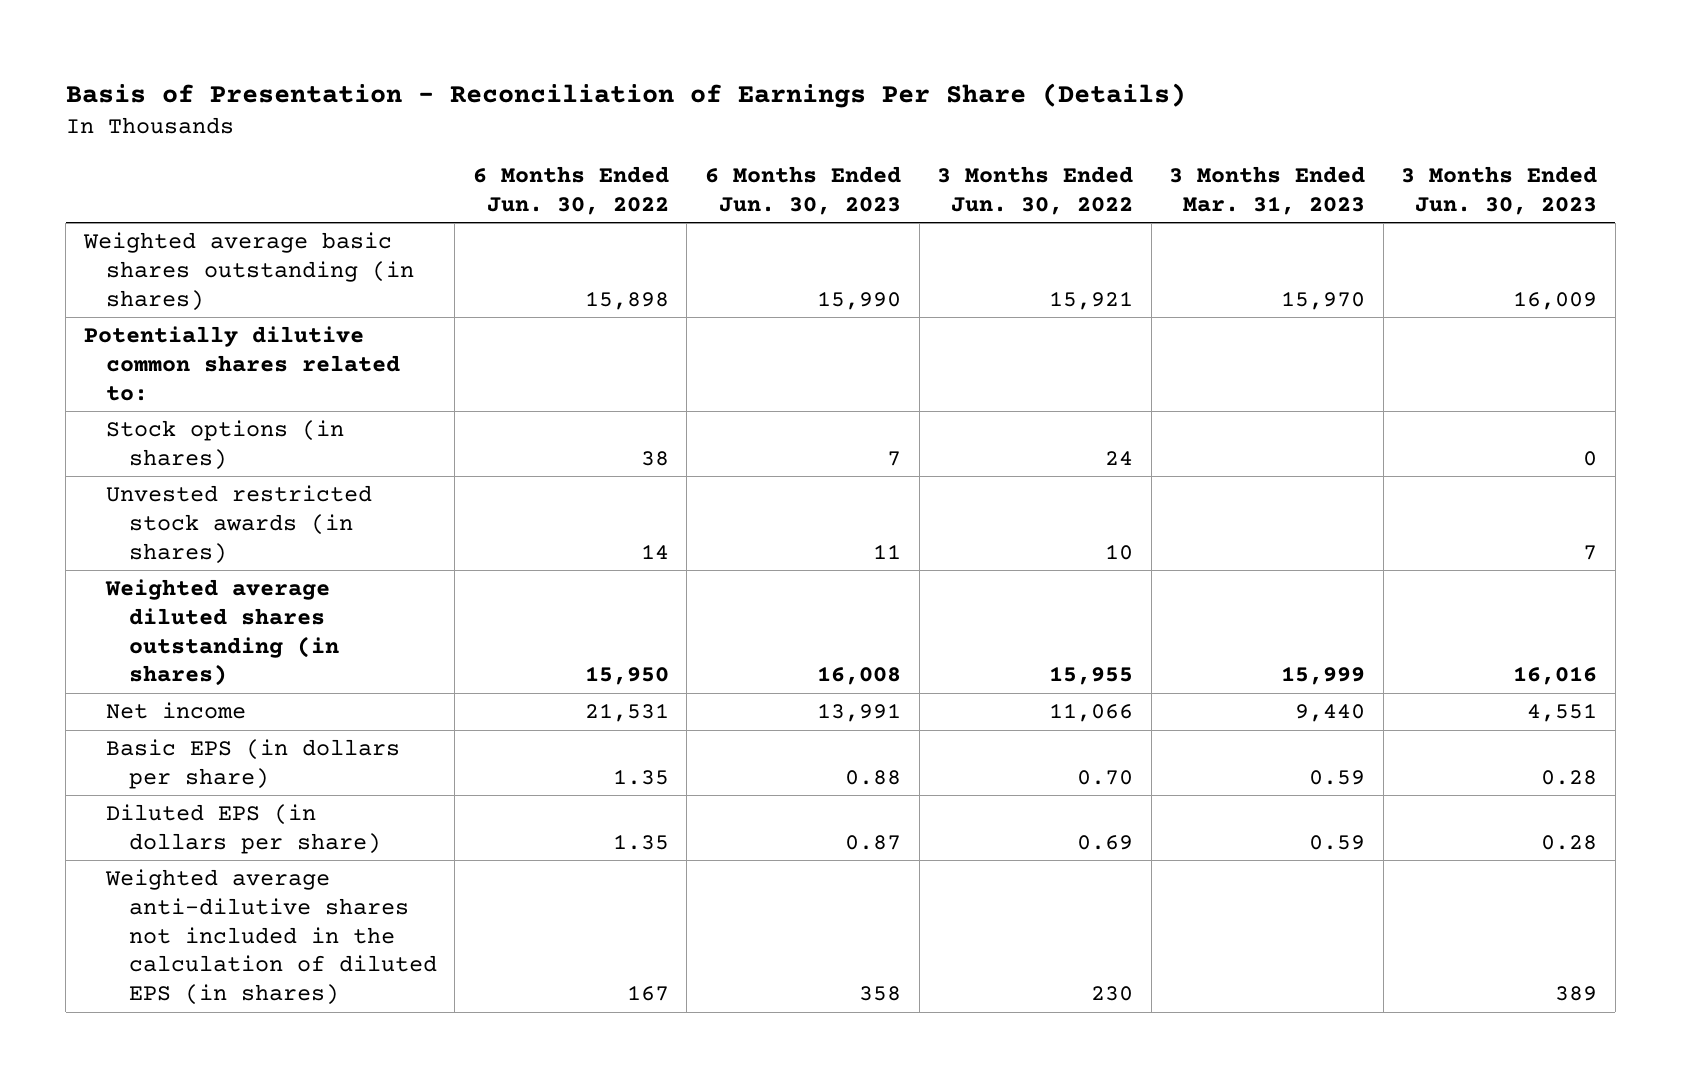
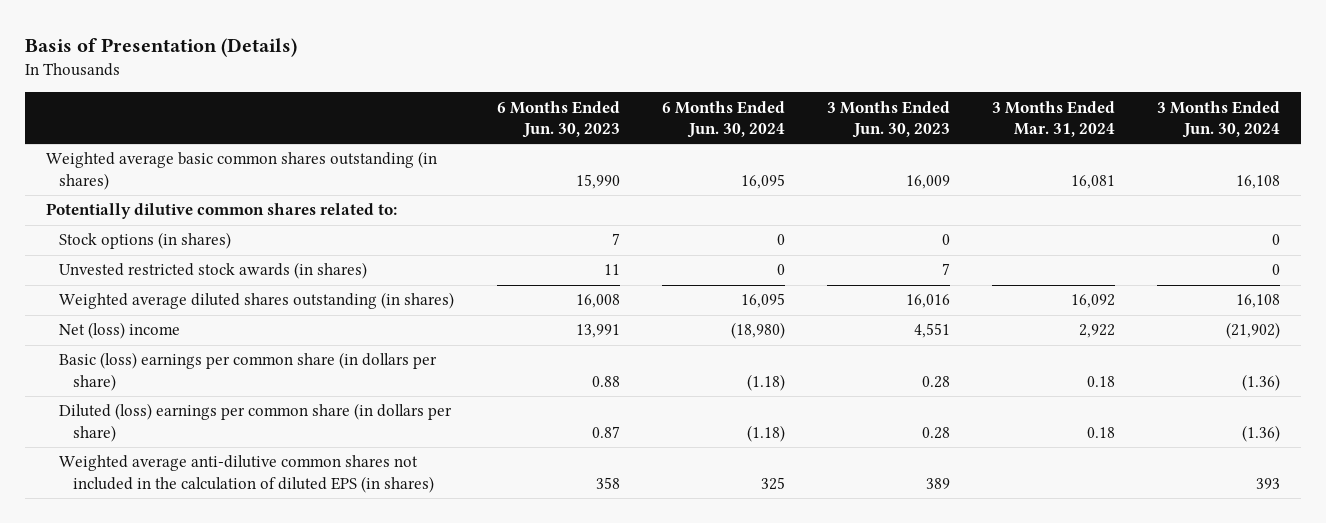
- Basis of Presentation - Reconciliation of Earnings Per Share (Details)
+ Basis of Presentation (Details)
- | 6 Months Ended Jun. 30, 2022 | 6 Months Ended Jun. 30, 2023 | 3 Months Ended Jun. 30, 2022 | 3 Months Ended Mar. 31, 2023 | 3 Months Ended Jun. 30, 2023
+ | 6 Months Ended Jun. 30, 2023 | 6 Months Ended Jun. 30, 2024 | 3 Months Ended Jun. 30, 2023 | 3 Months Ended Mar. 31, 2024 | 3 Months Ended Jun. 30, 2024
- Weighted average basic shares outstanding (in shares) | 15,898 | 15,990 | 15,921 | 15,970 | 16,009
+ Weighted average basic common shares outstanding (in shares) | 15,990 | 16,095 | 16,009 | 16,081 | 16,108
- Net income | 21,531 | 13,991 | 11,066 | 9,440 | 4,551
- Basic EPS (in dollars per share) | 1.35 | 0.88 | 0.70 | 0.59 | 0.28
- Diluted EPS (in dollars per share) | 1.35 | 0.87 | 0.69 | 0.59 | 0.28
- Weighted average anti-dilutive shares not included in the calculation of diluted EPS (in shares) | 167 | 358 | 230 | | 389
+ Net (loss) income | 13,991 | (18,980) | 4,551 | 2,922 | (21,902)
+ Basic (loss) earnings per common share (in dollars per share) | 0.88 | (1.18) | 0.28 | 0.18 | (1.36)
+ Diluted (loss) earnings per common share (in dollars per share) | 0.87 | (1.18) | 0.28 | 0.18 | (1.36)
+ Weighted average anti-dilutive common shares not included in the calculation of diluted EPS (in shares) | 358 | 325 | 389 | | 393

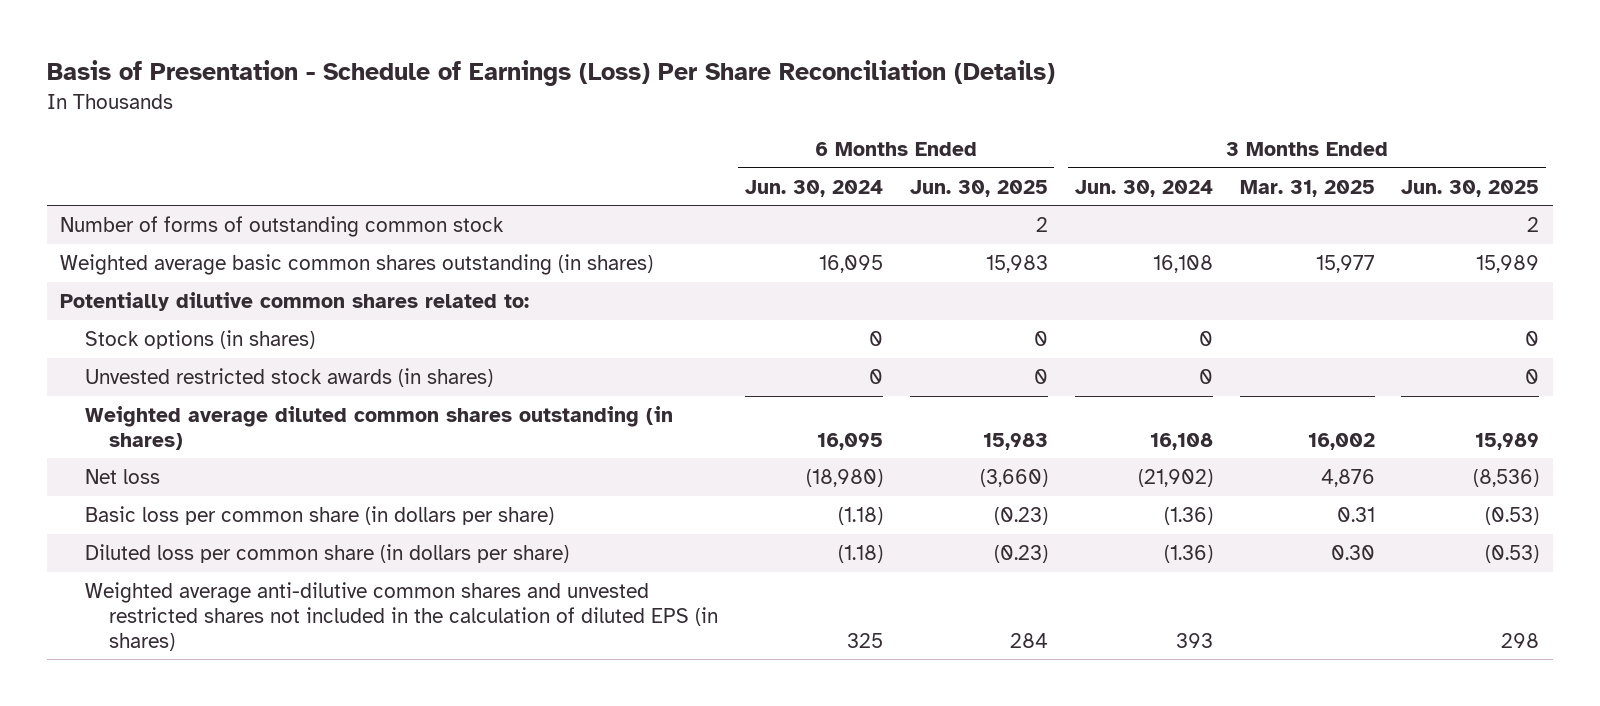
- Basis of Presentation (Details)
+ Basis of Presentation - Schedule of Earnings (Loss) Per Share Reconciliation (Details)
- | 6 Months Ended Jun. 30, 2023 | 6 Months Ended Jun. 30, 2024 | 3 Months Ended Jun. 30, 2023 | 3 Months Ended Mar. 31, 2024 | 3 Months Ended Jun. 30, 2024
+ | 6 Months Ended Jun. 30, 2024 | 6 Months Ended Jun. 30, 2025 | 3 Months Ended Jun. 30, 2024 | 3 Months Ended Mar. 31, 2025 | 3 Months Ended Jun. 30, 2025
+ Number of forms of outstanding common stock | | 2 | | | 2
- Weighted average diluted shares outstanding (in shares) | 16,008 | 16,095 | 16,016 | 16,092 | 16,108
- Net (loss) income | 13,991 | (18,980) | 4,551 | 2,922 | (21,902)
- Basic (loss) earnings per common share (in dollars per share) | 0.88 | (1.18) | 0.28 | 0.18 | (1.36)
- Diluted (loss) earnings per common share (in dollars per share) | 0.87 | (1.18) | 0.28 | 0.18 | (1.36)
- Weighted average anti-dilutive common shares not included in the calculation of diluted EPS (in shares) | 358 | 325 | 389 | | 393
+ Weighted average diluted common shares outstanding (in shares) | 16,095 | 15,983 | 16,108 | 16,002 | 15,989
+ Net loss | (18,980) | (3,660) | (21,902) | 4,876 | (8,536)
+ Basic loss per common share (in dollars per share) | (1.18) | (0.23) | (1.36) | 0.31 | (0.53)
+ Diluted loss per common share (in dollars per share) | (1.18) | (0.23) | (1.36) | 0.30 | (0.53)
+ Weighted average anti-dilutive common shares and unvested restricted shares not included in the calculation of diluted EPS (in shares) | 325 | 284 | 393 | | 298

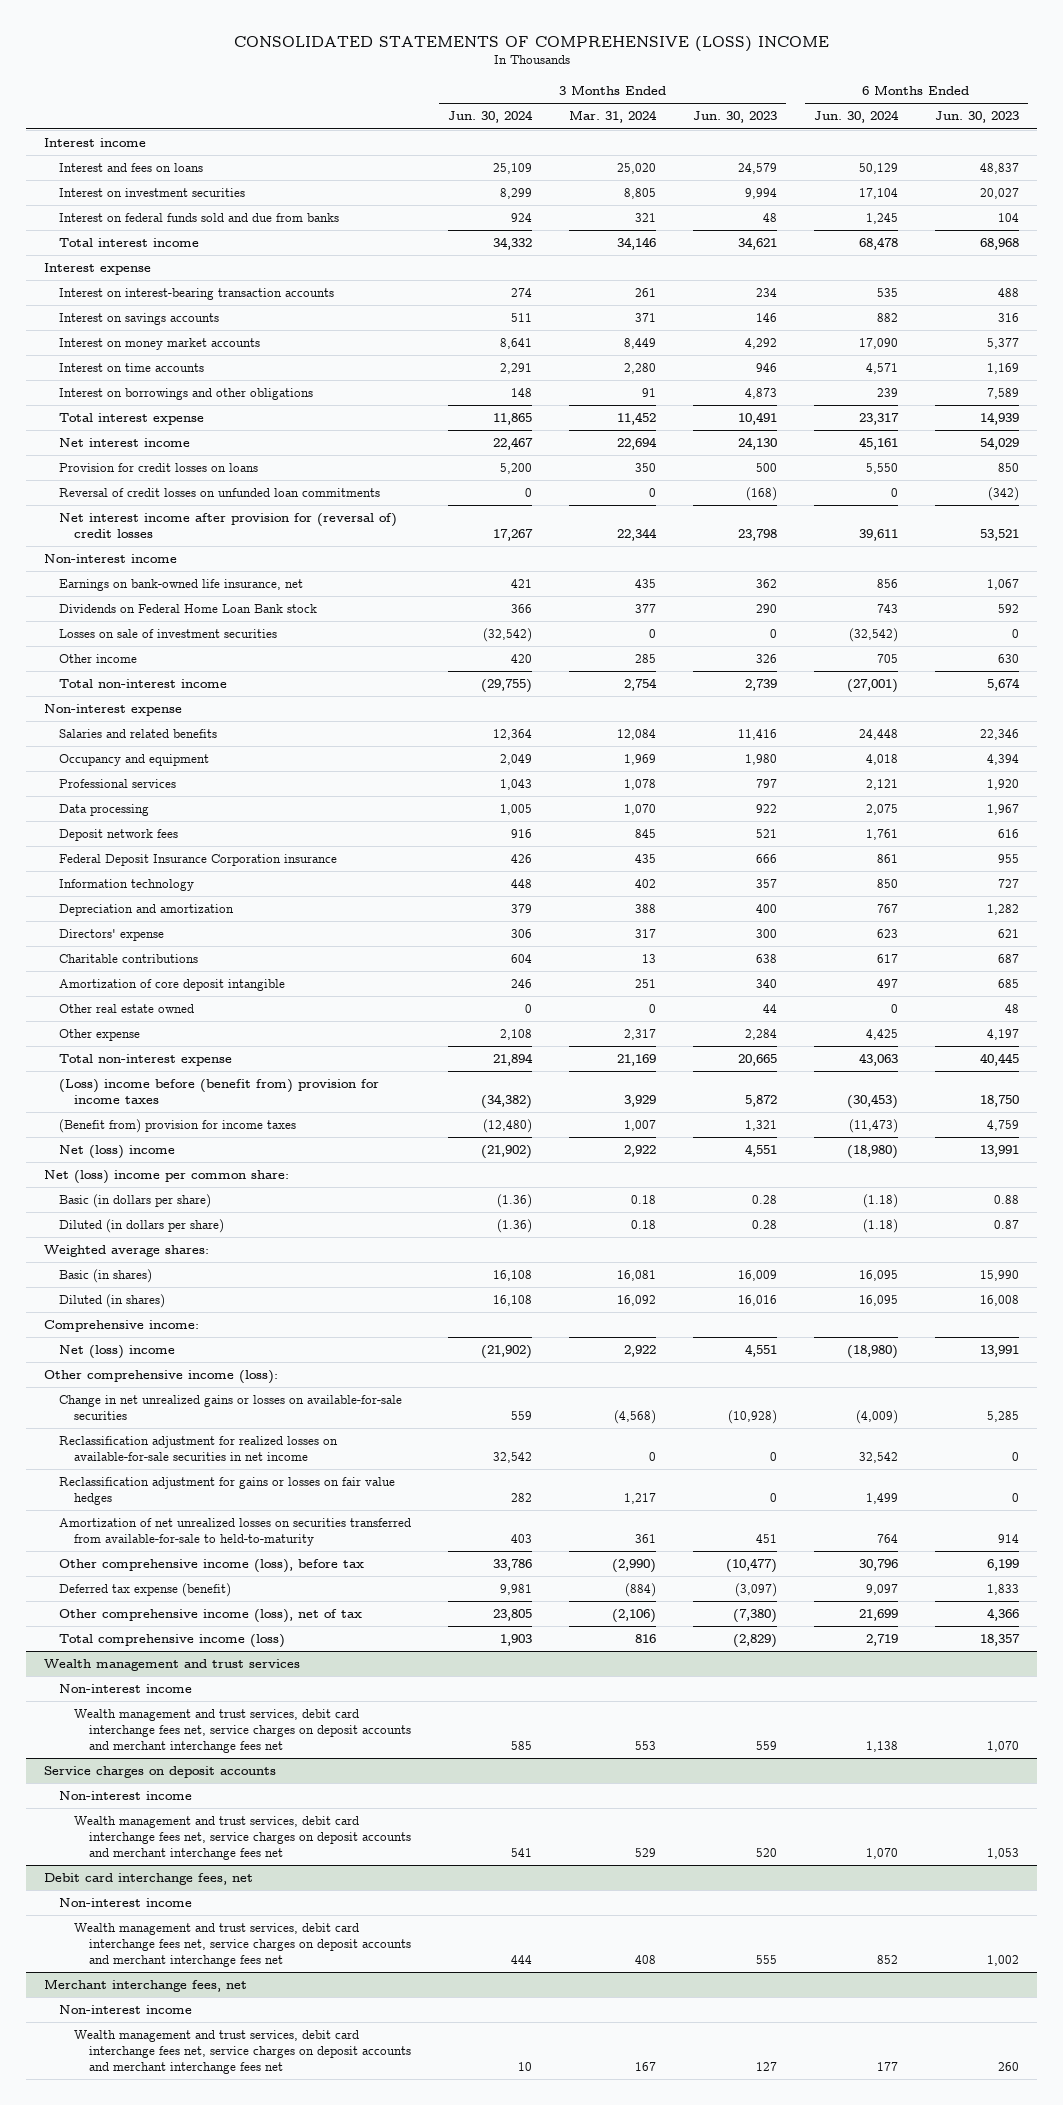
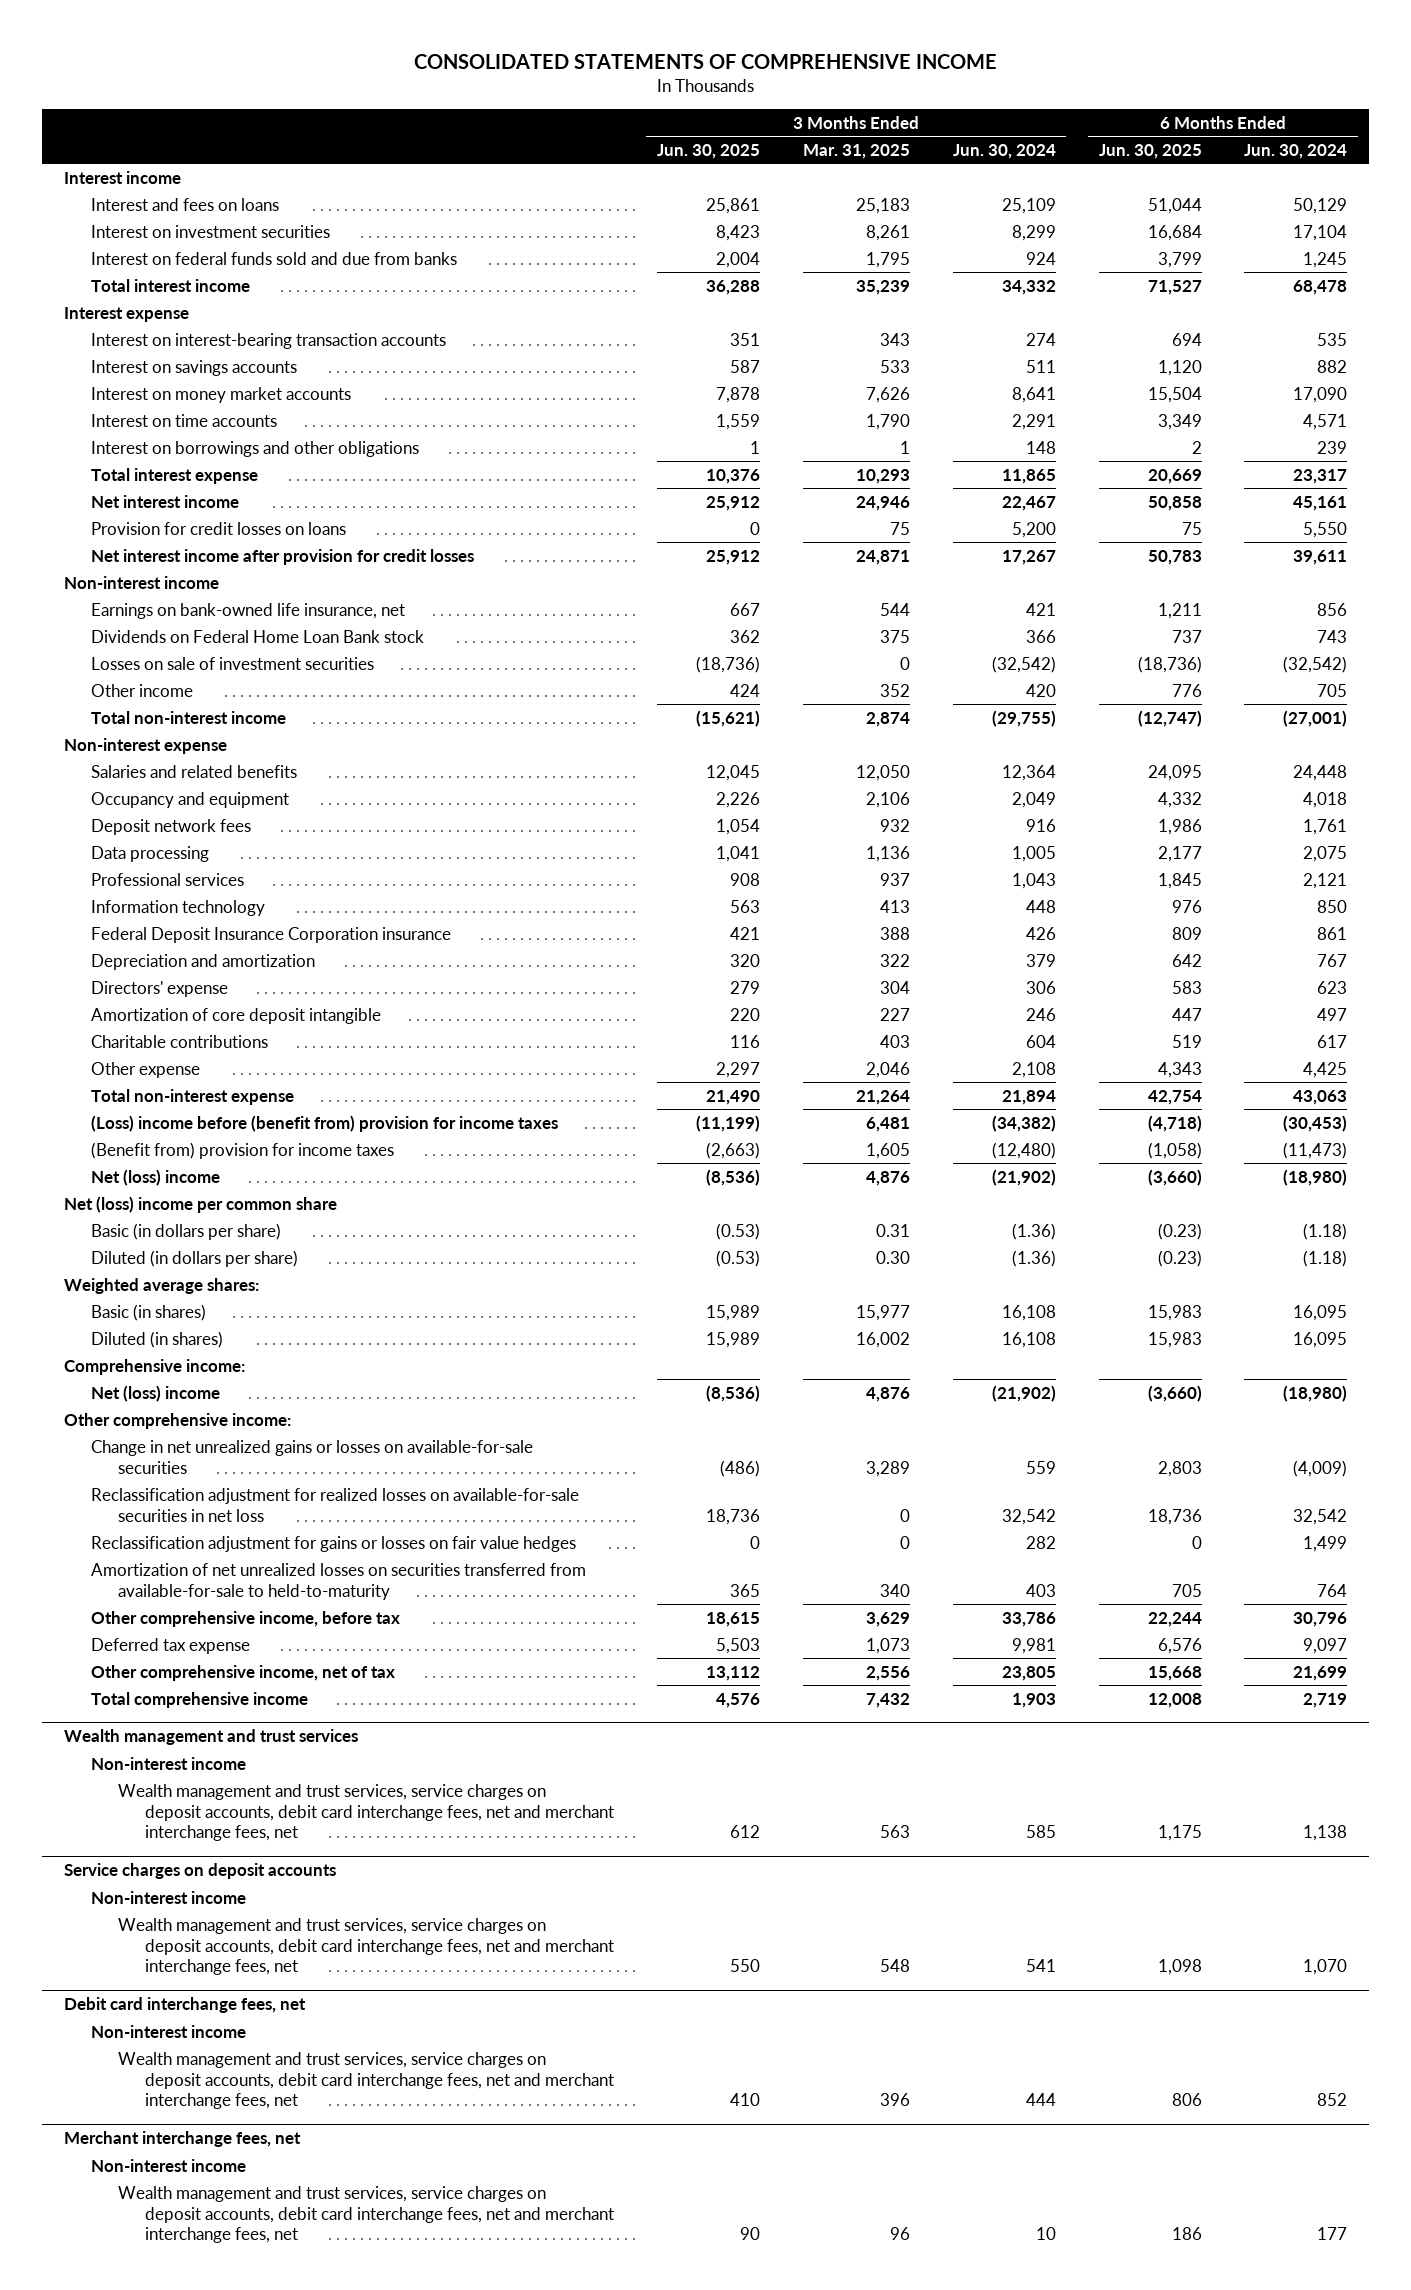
- CONSOLIDATED STATEMENTS OF COMPREHENSIVE (LOSS) INCOME
+ CONSOLIDATED STATEMENTS OF COMPREHENSIVE INCOME
- | 3 Months Ended Jun. 30, 2024 | 3 Months Ended Mar. 31, 2024 | 3 Months Ended Jun. 30, 2023 | 6 Months Ended Jun. 30, 2024 | 6 Months Ended Jun. 30, 2023
+ | 3 Months Ended Jun. 30, 2025 | 3 Months Ended Mar. 31, 2025 | 3 Months Ended Jun. 30, 2024 | 6 Months Ended Jun. 30, 2025 | 6 Months Ended Jun. 30, 2024
- Reversal of credit losses on unfunded loan commitments | 0 | 0 | (168) | 0 | (342)
- Net interest income after provision for (reversal of) credit losses | 17,267 | 22,344 | 23,798 | 39,611 | 53,521
+ Net interest income after provision for credit losses | 25,912 | 24,871 | 17,267 | 50,783 | 39,611
moved down: Data processing | 1,041 | 1,136 | 1,005 | 2,177 | 2,075
moved down: Professional services | 908 | 937 | 1,043 | 1,845 | 2,121
moved down: Federal Deposit Insurance Corporation insurance | 421 | 388 | 426 | 809 | 861
- Other real estate owned | 0 | 0 | 44 | 0 | 48
moved down: Charitable contributions | 116 | 403 | 604 | 519 | 617
- Net (loss) income per common share:
+ Net (loss) income per common share
- Other comprehensive income (loss):
+ Other comprehensive income:
- Reclassification adjustment for realized losses on available-for-sale securities in net income | 32,542 | 0 | 0 | 32,542 | 0
+ Reclassification adjustment for realized losses on available-for-sale securities in net loss | 18,736 | 0 | 32,542 | 18,736 | 32,542
- Other comprehensive income (loss), before tax | 33,786 | (2,990) | (10,477) | 30,796 | 6,199
- Deferred tax expense (benefit) | 9,981 | (884) | (3,097) | 9,097 | 1,833
- Other comprehensive income (loss), net of tax | 23,805 | (2,106) | (7,380) | 21,699 | 4,366
- Total comprehensive income (loss) | 1,903 | 816 | (2,829) | 2,719 | 18,357
+ Other comprehensive income, before tax | 18,615 | 3,629 | 33,786 | 22,244 | 30,796
+ Deferred tax expense | 5,503 | 1,073 | 9,981 | 6,576 | 9,097
+ Other comprehensive income, net of tax | 13,112 | 2,556 | 23,805 | 15,668 | 21,699
+ Total comprehensive income | 4,576 | 7,432 | 1,903 | 12,008 | 2,719
@ Wealth management and trust services
- Wealth management and trust services, debit card interchange fees net, service charges on deposit accounts and merchant interchange fees net | 585 | 553 | 559 | 1,138 | 1,070
+ Wealth management and trust services, service charges on deposit accounts, debit card interchange fees, net and merchant interchange fees, net | 612 | 563 | 585 | 1,175 | 1,138
@ Service charges on deposit accounts
- Wealth management and trust services, debit card interchange fees net, service charges on deposit accounts and merchant interchange fees net | 541 | 529 | 520 | 1,070 | 1,053
+ Wealth management and trust services, service charges on deposit accounts, debit card interchange fees, net and merchant interchange fees, net | 550 | 548 | 541 | 1,098 | 1,070
@ Debit card interchange fees, net
- Wealth management and trust services, debit card interchange fees net, service charges on deposit accounts and merchant interchange fees net | 444 | 408 | 555 | 852 | 1,002
+ Wealth management and trust services, service charges on deposit accounts, debit card interchange fees, net and merchant interchange fees, net | 410 | 396 | 444 | 806 | 852
@ Merchant interchange fees, net
- Wealth management and trust services, debit card interchange fees net, service charges on deposit accounts and merchant interchange fees net | 10 | 167 | 127 | 177 | 260
+ Wealth management and trust services, service charges on deposit accounts, debit card interchange fees, net and merchant interchange fees, net | 90 | 96 | 10 | 186 | 177

